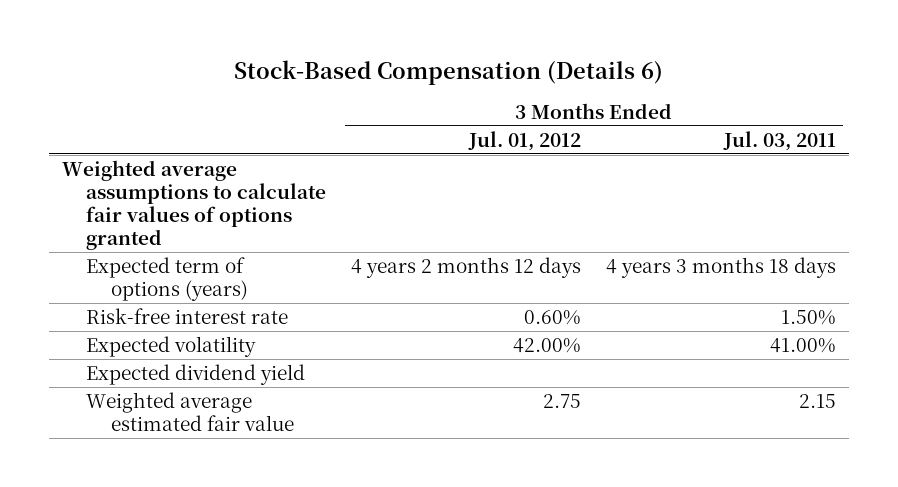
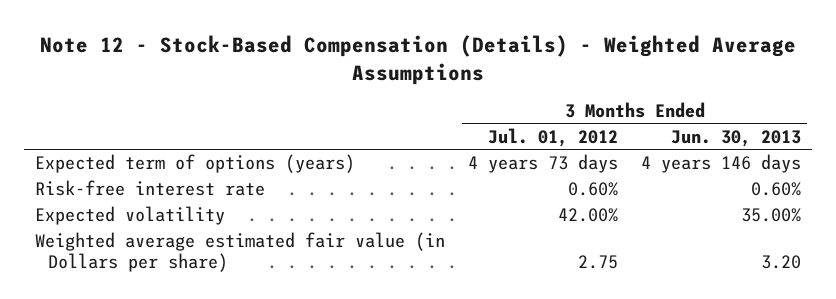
- Stock-Based Compensation (Details 6)
+ Note 12 - Stock-Based Compensation (Details) - Weighted Average Assumptions
- | 3 Months Ended Jul. 01, 2012 | 3 Months Ended Jul. 03, 2011
+ | 3 Months Ended Jul. 01, 2012 | 3 Months Ended Jun. 30, 2013
- Weighted average assumptions to calculate fair values of options granted
- Expected term of options (years) | 4 years 2 months 12 days | 4 years 3 months 18 days
+ Expected term of options (years) | 4 years 73 days | 4 years 146 days
- Expected dividend yield
- Weighted average estimated fair value | 2.75 | 2.15
+ Weighted average estimated fair value (in Dollars per share) | 2.75 | 3.20

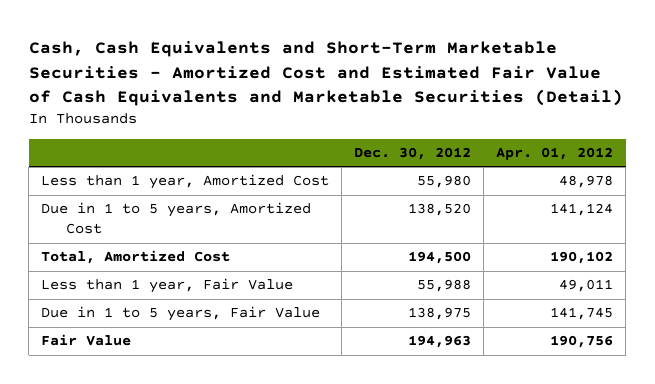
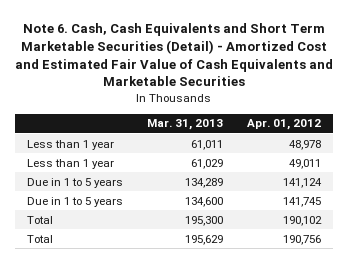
- Cash, Cash Equivalents and Short-Term Marketable Securities - Amortized Cost and Estimated Fair Value of Cash Equivalents and Marketable Securities (Detail)
+ Note 6. Cash, Cash Equivalents and Short Term Marketable Securities (Detail) - Amortized Cost and Estimated Fair Value of Cash Equivalents and Marketable Securities
- | Dec. 30, 2012 | Apr. 01, 2012
+ | Mar. 31, 2013 | Apr. 01, 2012
- Less than 1 year, Amortized Cost | 55,980 | 48,978
- Due in 1 to 5 years, Amortized Cost | 138,520 | 141,124
- Total, Amortized Cost | 194,500 | 190,102
- Less than 1 year, Fair Value | 55,988 | 49,011
- Due in 1 to 5 years, Fair Value | 138,975 | 141,745
- Fair Value | 194,963 | 190,756
+ Less than 1 year | 61,011 | 48,978
+ Less than 1 year | 61,029 | 49,011
+ Due in 1 to 5 years | 134,289 | 141,124
+ Due in 1 to 5 years | 134,600 | 141,745
+ Total | 195,300 | 190,102
+ Total | 195,629 | 190,756

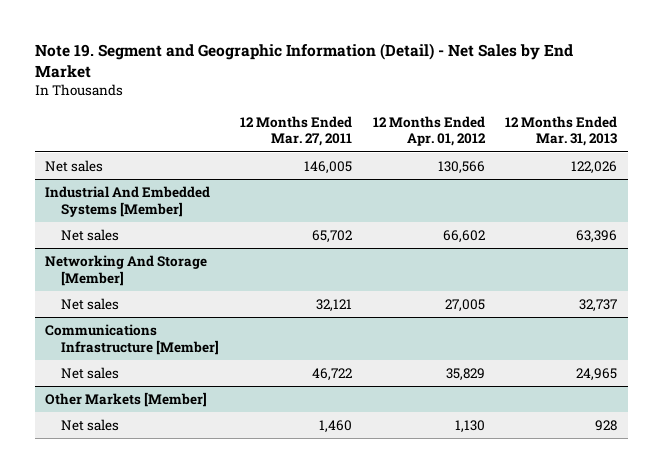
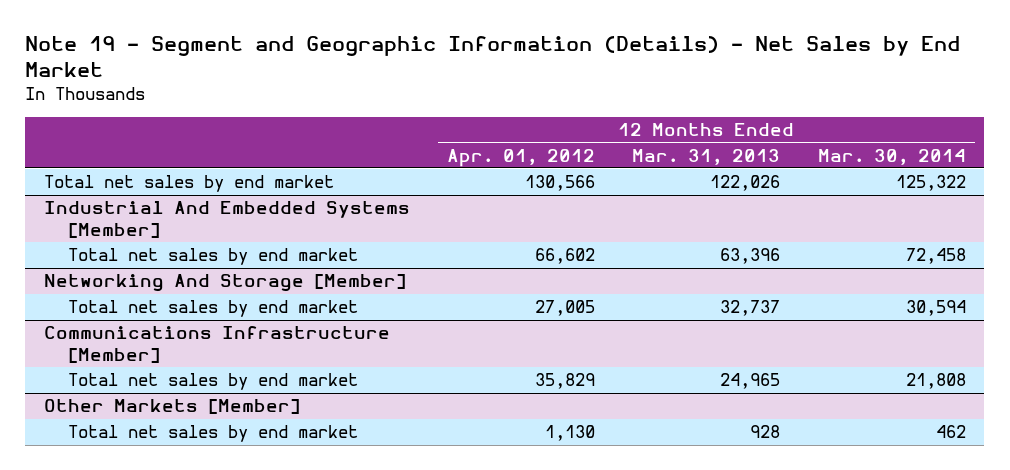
- Note 19. Segment and Geographic Information (Detail) - Net Sales by End Market
+ Note 19 - Segment and Geographic Information (Details) - Net Sales by End Market
- | 12 Months Ended Mar. 27, 2011 | 12 Months Ended Apr. 01, 2012 | 12 Months Ended Mar. 31, 2013
+ | 12 Months Ended Apr. 01, 2012 | 12 Months Ended Mar. 31, 2013 | 12 Months Ended Mar. 30, 2014
- Net sales | 146,005 | 130,566 | 122,026
+ Total net sales by end market | 130,566 | 122,026 | 125,322
@ Industrial And Embedded Systems [Member]
- Net sales | 65,702 | 66,602 | 63,396
+ Total net sales by end market | 66,602 | 63,396 | 72,458
@ Networking And Storage [Member]
- Net sales | 32,121 | 27,005 | 32,737
+ Total net sales by end market | 27,005 | 32,737 | 30,594
@ Communications Infrastructure [Member]
- Net sales | 46,722 | 35,829 | 24,965
+ Total net sales by end market | 35,829 | 24,965 | 21,808
@ Other Markets [Member]
- Net sales | 1,460 | 1,130 | 928
+ Total net sales by end market | 1,130 | 928 | 462

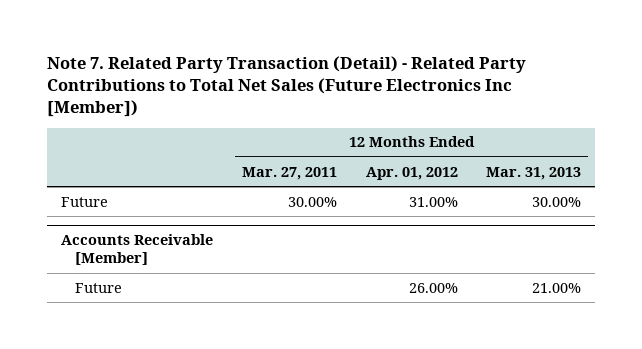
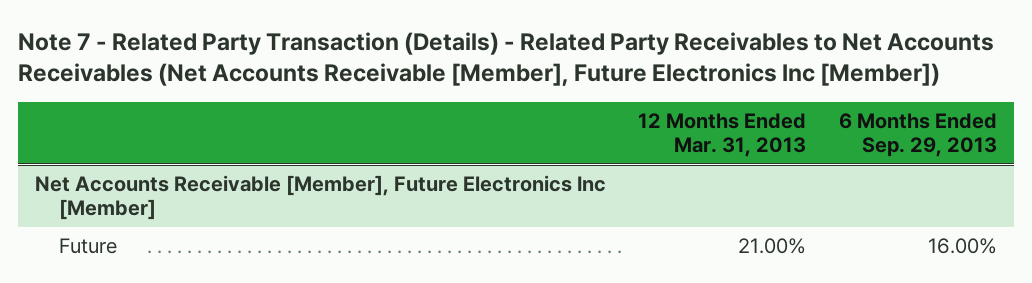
- Note 7. Related Party Transaction (Detail) - Related Party Contributions to Total Net Sales (Future Electronics Inc [Member])
+ Note 7 - Related Party Transaction (Details) - Related Party Receivables to Net Accounts Receivables (Net Accounts Receivable [Member], Future Electronics Inc [Member])
- | 12 Months Ended Mar. 27, 2011 | 12 Months Ended Apr. 01, 2012 | 12 Months Ended Mar. 31, 2013
+ | 12 Months Ended Mar. 31, 2013 | 6 Months Ended Sep. 29, 2013
- Future | 30.00% | 31.00% | 30.00%
- Accounts Receivable [Member]
+ Net Accounts Receivable [Member], Future Electronics Inc [Member]

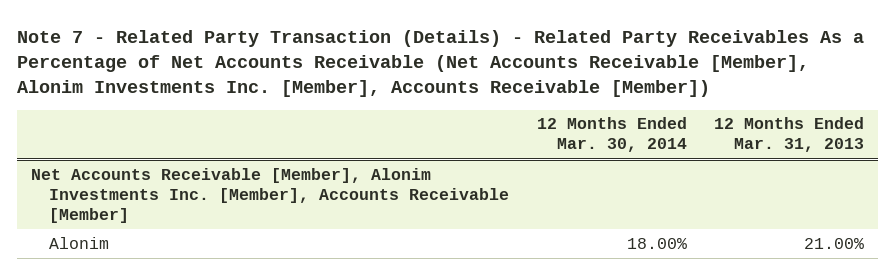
- Note 7 - Related Party Transaction (Details) - Related Party Receivables to Net Accounts Receivables (Net Accounts Receivable [Member], Future Electronics Inc [Member])
+ Note 7 - Related Party Transaction (Details) - Related Party Receivables As a Percentage of Net Accounts Receivable (Net Accounts Receivable [Member], Alonim Investments Inc. [Member], Accounts Receivable [Member])
- | 12 Months Ended Mar. 31, 2013 | 6 Months Ended Sep. 29, 2013
+ | 12 Months Ended Mar. 30, 2014 | 12 Months Ended Mar. 31, 2013
- Net Accounts Receivable [Member], Future Electronics Inc [Member]
- Future | 21.00% | 16.00%
+ Net Accounts Receivable [Member], Alonim Investments Inc. [Member], Accounts Receivable [Member]
+ Alonim | 18.00% | 21.00%

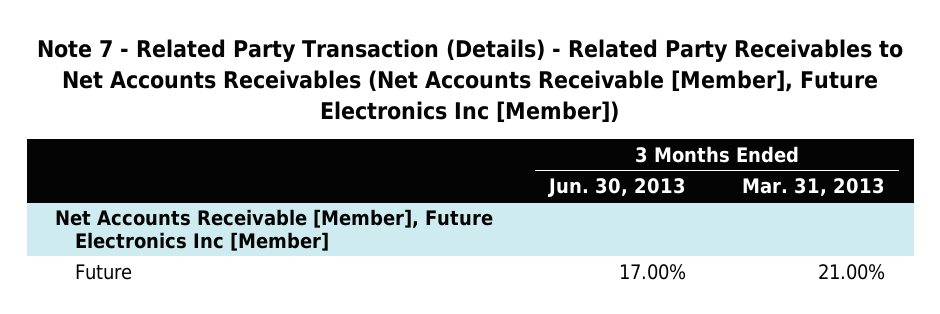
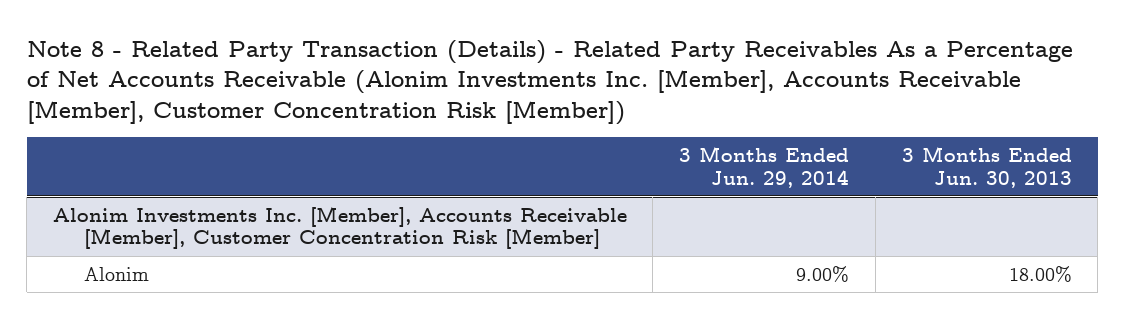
- Note 7 - Related Party Transaction (Details) - Related Party Receivables to Net Accounts Receivables (Net Accounts Receivable [Member], Future Electronics Inc [Member])
+ Note 8 - Related Party Transaction (Details) - Related Party Receivables As a Percentage of Net Accounts Receivable (Alonim Investments Inc. [Member], Accounts Receivable [Member], Customer Concentration Risk [Member])
- | 3 Months Ended Jun. 30, 2013 | 3 Months Ended Mar. 31, 2013
+ | 3 Months Ended Jun. 29, 2014 | 3 Months Ended Jun. 30, 2013
- Net Accounts Receivable [Member], Future Electronics Inc [Member]
- Future | 17.00% | 21.00%
+ Alonim Investments Inc. [Member], Accounts Receivable [Member], Customer Concentration Risk [Member]
+ Alonim | 9.00% | 18.00%

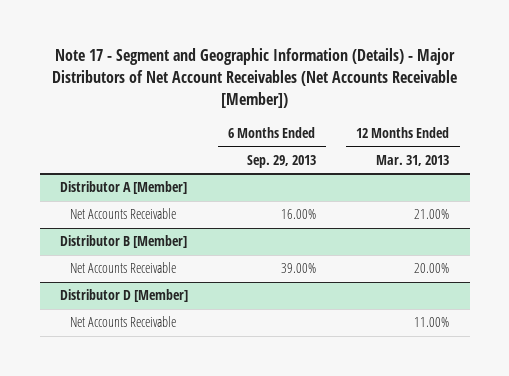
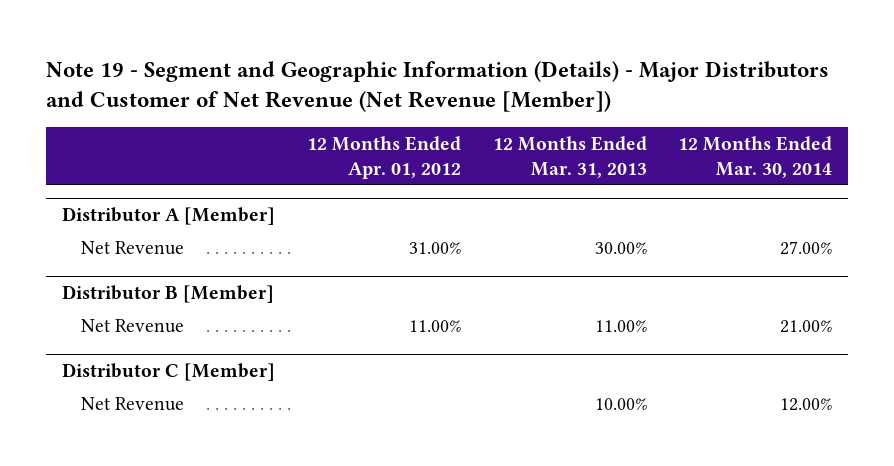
- Note 17 - Segment and Geographic Information (Details) - Major Distributors of Net Account Receivables (Net Accounts Receivable [Member])
+ Note 19 - Segment and Geographic Information (Details) - Major Distributors and Customer of Net Revenue (Net Revenue [Member])
- | 6 Months Ended Sep. 29, 2013 | 12 Months Ended Mar. 31, 2013
+ | 12 Months Ended Apr. 01, 2012 | 12 Months Ended Mar. 31, 2013 | 12 Months Ended Mar. 30, 2014
@ Distributor A [Member]
- Net Accounts Receivable | 16.00% | 21.00%
+ Net Revenue | 31.00% | 30.00% | 27.00%
@ Distributor B [Member]
- Net Accounts Receivable | 39.00% | 20.00%
- Distributor D [Member]
- Net Accounts Receivable | | 11.00%
@ Distributor B [Member]
+ Net Revenue | 11.00% | 11.00% | 21.00%
+ Distributor C [Member]
+ Net Revenue | | 10.00% | 12.00%

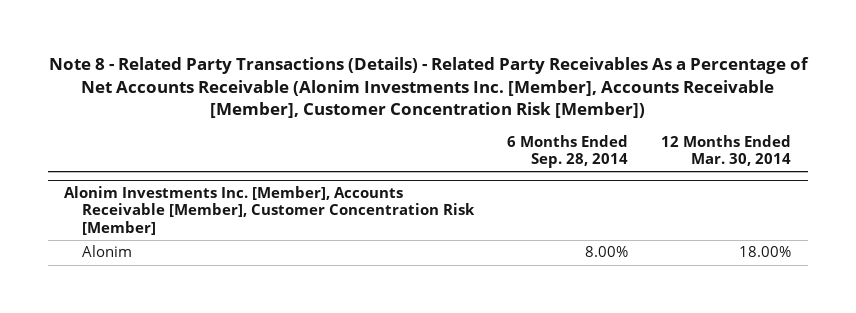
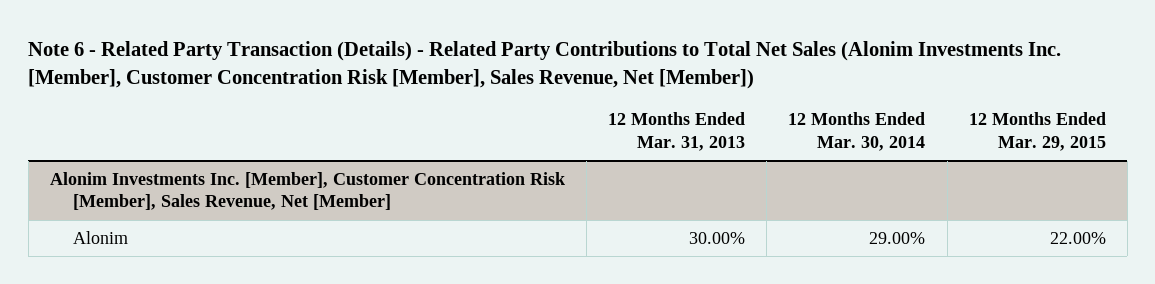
- Note 8 - Related Party Transactions (Details) - Related Party Receivables As a Percentage of Net Accounts Receivable (Alonim Investments Inc. [Member], Accounts Receivable [Member], Customer Concentration Risk [Member])
+ Note 6 - Related Party Transaction (Details) - Related Party Contributions to Total Net Sales (Alonim Investments Inc. [Member], Customer Concentration Risk [Member], Sales Revenue, Net [Member])
- | 6 Months Ended Sep. 28, 2014 | 12 Months Ended Mar. 30, 2014
+ | 12 Months Ended Mar. 31, 2013 | 12 Months Ended Mar. 30, 2014 | 12 Months Ended Mar. 29, 2015
- Alonim Investments Inc. [Member], Accounts Receivable [Member], Customer Concentration Risk [Member]
- Alonim | 8.00% | 18.00%
+ Alonim Investments Inc. [Member], Customer Concentration Risk [Member], Sales Revenue, Net [Member]
+ Alonim | 30.00% | 29.00% | 22.00%

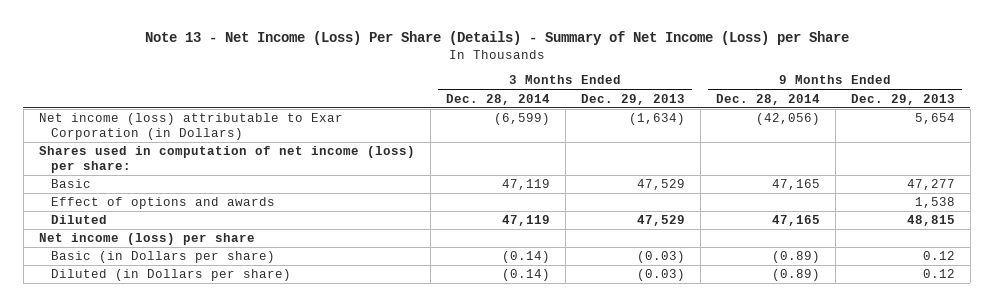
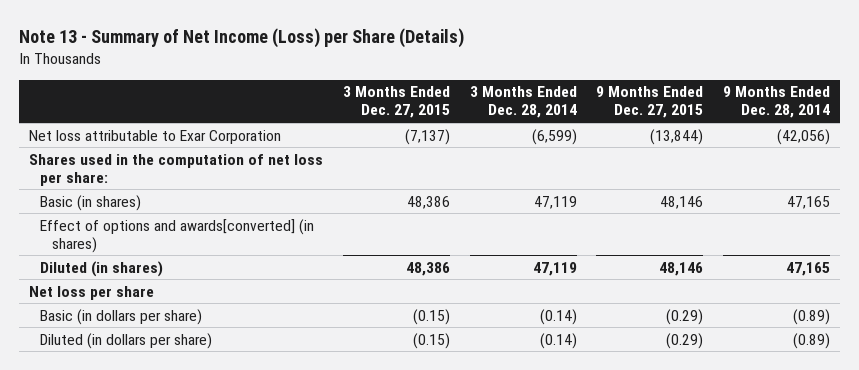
- Note 13 - Net Income (Loss) Per Share (Details) - Summary of Net Income (Loss) per Share
+ Note 13 - Summary of Net Income (Loss) per Share (Details)
- | 3 Months Ended Dec. 28, 2014 | 3 Months Ended Dec. 29, 2013 | 9 Months Ended Dec. 28, 2014 | 9 Months Ended Dec. 29, 2013
+ | 3 Months Ended Dec. 27, 2015 | 3 Months Ended Dec. 28, 2014 | 9 Months Ended Dec. 27, 2015 | 9 Months Ended Dec. 28, 2014
- Net income (loss) attributable to Exar Corporation (in Dollars) | (6,599) | (1,634) | (42,056) | 5,654
- Shares used in computation of net income (loss) per share:
- Basic | 47,119 | 47,529 | 47,165 | 47,277
- Effect of options and awards | | | | 1,538
- Diluted | 47,119 | 47,529 | 47,165 | 48,815
- Net income (loss) per share
- Basic (in Dollars per share) | (0.14) | (0.03) | (0.89) | 0.12
- Diluted (in Dollars per share) | (0.14) | (0.03) | (0.89) | 0.12
+ Net loss attributable to Exar Corporation | (7,137) | (6,599) | (13,844) | (42,056)
+ Shares used in the computation of net loss per share:
+ Basic (in shares) | 48,386 | 47,119 | 48,146 | 47,165
+ Effect of options and awards[converted] (in shares)
+ Diluted (in shares) | 48,386 | 47,119 | 48,146 | 47,165
+ Net loss per share
+ Basic (in dollars per share) | (0.15) | (0.14) | (0.29) | (0.89)
+ Diluted (in dollars per share) | (0.15) | (0.14) | (0.29) | (0.89)

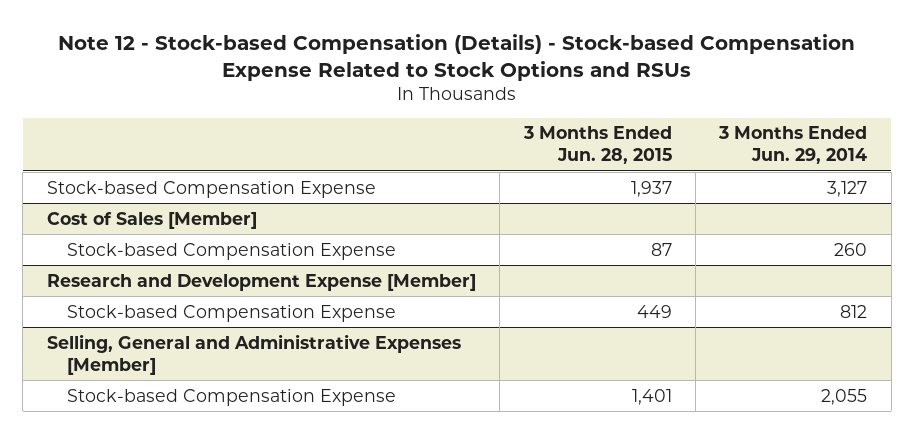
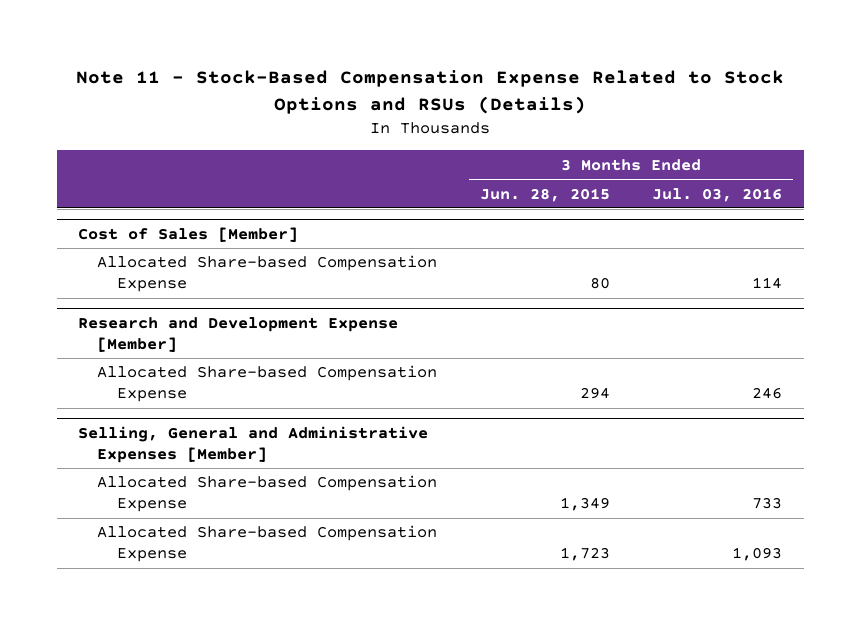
- Note 12 - Stock-based Compensation (Details) - Stock-based Compensation Expense Related to Stock Options and RSUs
+ Note 11 - Stock-Based Compensation Expense Related to Stock Options and RSUs (Details)
- | 3 Months Ended Jun. 28, 2015 | 3 Months Ended Jun. 29, 2014
+ | 3 Months Ended Jun. 28, 2015 | 3 Months Ended Jul. 03, 2016
- Stock-based Compensation Expense | 1,937 | 3,127
@ Cost of Sales [Member]
- Stock-based Compensation Expense | 87 | 260
+ Allocated Share-based Compensation Expense | 80 | 114
@ Research and Development Expense [Member]
- Stock-based Compensation Expense | 449 | 812
+ Allocated Share-based Compensation Expense | 294 | 246
@ Selling, General and Administrative Expenses [Member]
- Stock-based Compensation Expense | 1,401 | 2,055
+ Allocated Share-based Compensation Expense | 1,349 | 733
+ Allocated Share-based Compensation Expense | 1,723 | 1,093

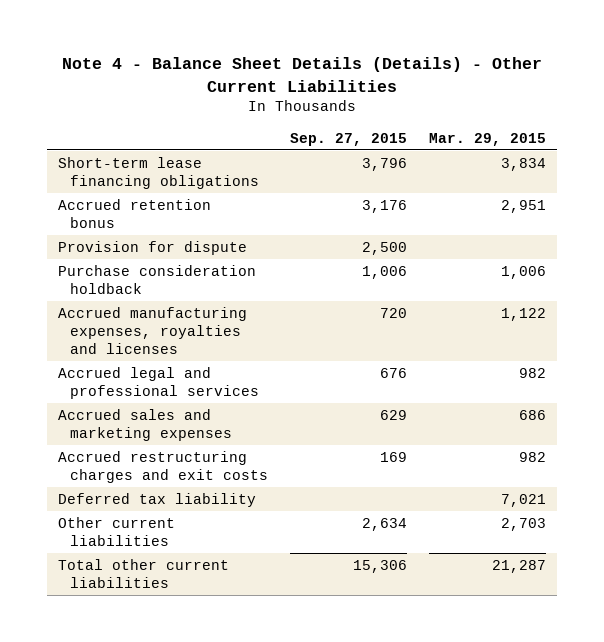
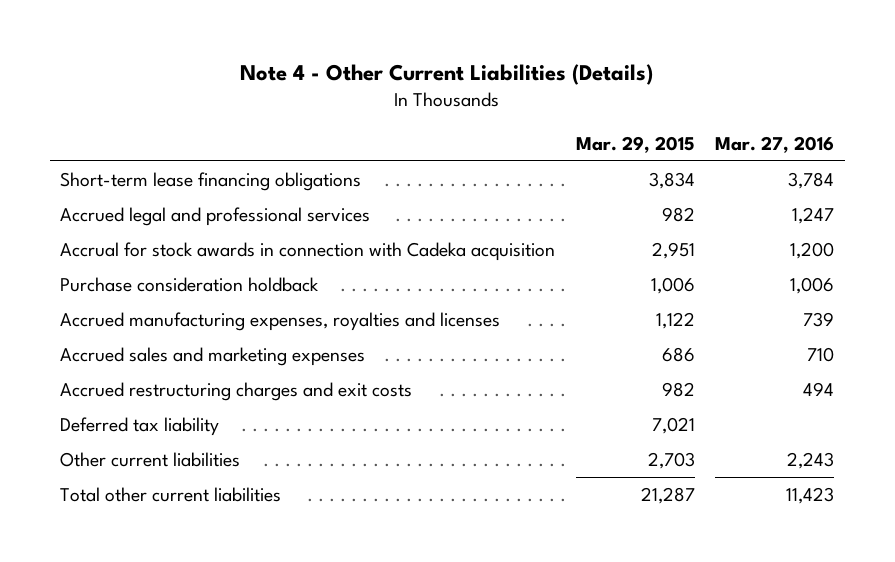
- Note 4 - Balance Sheet Details (Details) - Other Current Liabilities
+ Note 4 - Other Current Liabilities (Details)
- | Sep. 27, 2015 | Mar. 29, 2015
+ | Mar. 29, 2015 | Mar. 27, 2016
- Accrued retention bonus | 3,176 | 2,951
- Provision for dispute | 2,500 |
moved up: Accrued legal and professional services | 982 | 1,247
+ Accrual for stock awards in connection with Cadeka acquisition | 2,951 | 1,200

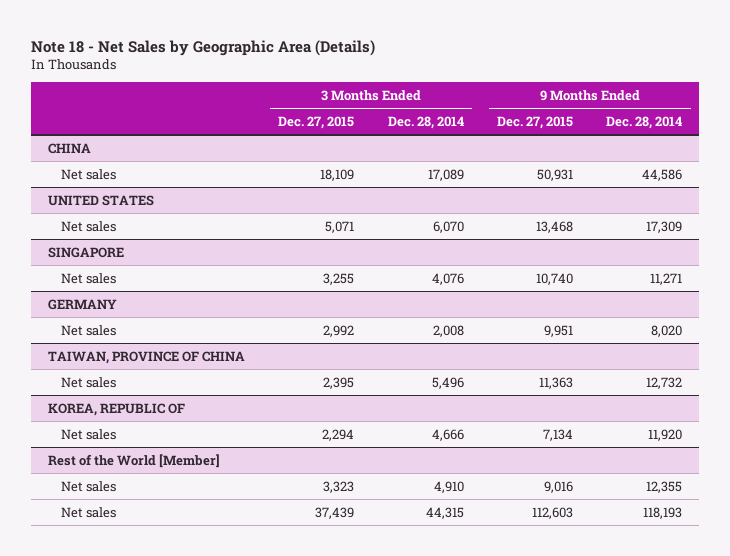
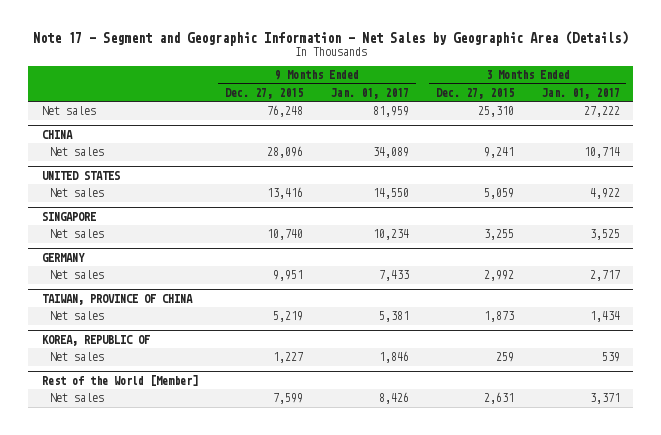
- Note 18 - Net Sales by Geographic Area (Details)
+ Note 17 - Segment and Geographic Information - Net Sales by Geographic Area (Details)
- | 3 Months Ended Dec. 27, 2015 | 3 Months Ended Dec. 28, 2014 | 9 Months Ended Dec. 27, 2015 | 9 Months Ended Dec. 28, 2014
+ | 9 Months Ended Dec. 27, 2015 | 9 Months Ended Jan. 01, 2017 | 3 Months Ended Dec. 27, 2015 | 3 Months Ended Jan. 01, 2017
+ Net sales | 76,248 | 81,959 | 25,310 | 27,222
@ CHINA
- Net sales | 18,109 | 17,089 | 50,931 | 44,586
+ Net sales | 28,096 | 34,089 | 9,241 | 10,714
@ UNITED STATES
- Net sales | 5,071 | 6,070 | 13,468 | 17,309
+ Net sales | 13,416 | 14,550 | 5,059 | 4,922
@ TAIWAN, PROVINCE OF CHINA
- Net sales | 2,395 | 5,496 | 11,363 | 12,732
+ Net sales | 5,219 | 5,381 | 1,873 | 1,434
@ KOREA, REPUBLIC OF
- Net sales | 2,294 | 4,666 | 7,134 | 11,920
+ Net sales | 1,227 | 1,846 | 259 | 539
@ Rest of the World [Member]
- Net sales | 3,323 | 4,910 | 9,016 | 12,355
- Net sales | 37,439 | 44,315 | 112,603 | 118,193
+ Net sales | 7,599 | 8,426 | 2,631 | 3,371

